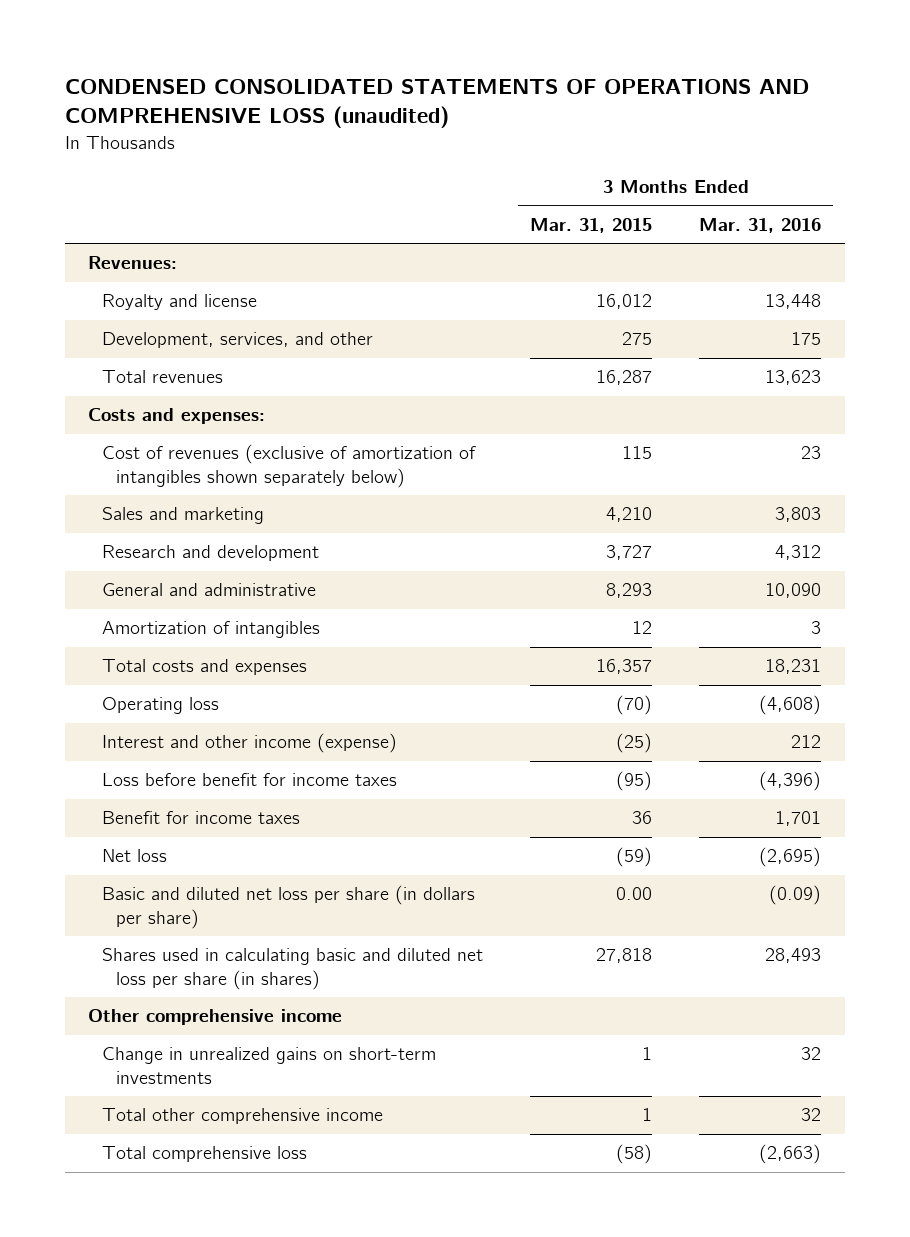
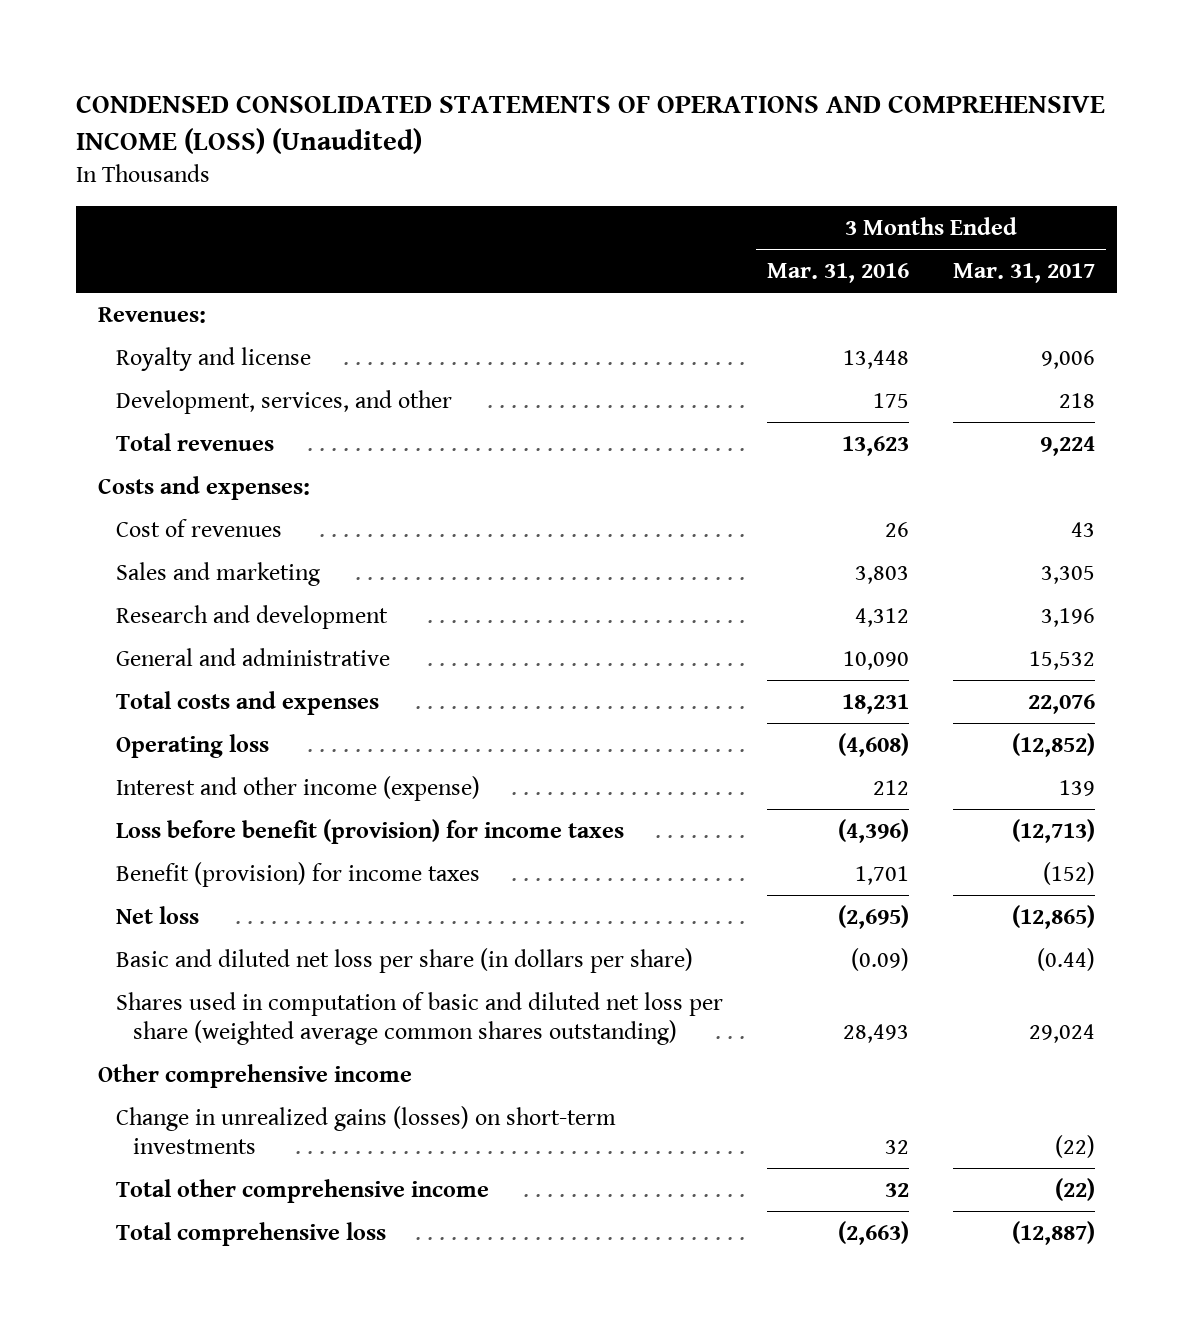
- CONDENSED CONSOLIDATED STATEMENTS OF OPERATIONS AND COMPREHENSIVE LOSS (unaudited)
+ CONDENSED CONSOLIDATED STATEMENTS OF OPERATIONS AND COMPREHENSIVE INCOME (LOSS) (Unaudited)
- | 3 Months Ended Mar. 31, 2015 | 3 Months Ended Mar. 31, 2016
+ | 3 Months Ended Mar. 31, 2016 | 3 Months Ended Mar. 31, 2017
- Cost of revenues (exclusive of amortization of intangibles shown separately below) | 115 | 23
+ Cost of revenues | 26 | 43
- Amortization of intangibles | 12 | 3
- Loss before benefit for income taxes | (95) | (4,396)
- Benefit for income taxes | 36 | 1,701
+ Loss before benefit (provision) for income taxes | (4,396) | (12,713)
+ Benefit (provision) for income taxes | 1,701 | (152)
- Shares used in calculating basic and diluted net loss per share (in shares) | 27,818 | 28,493
+ Shares used in computation of basic and diluted net loss per share (weighted average common shares outstanding) | 28,493 | 29,024
- Change in unrealized gains on short-term investments | 1 | 32
+ Change in unrealized gains (losses) on short-term investments | 32 | (22)

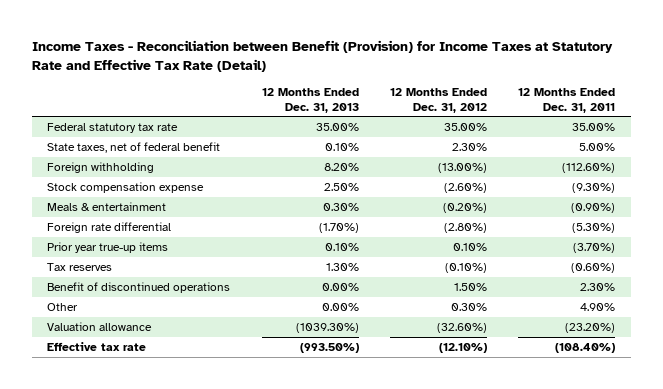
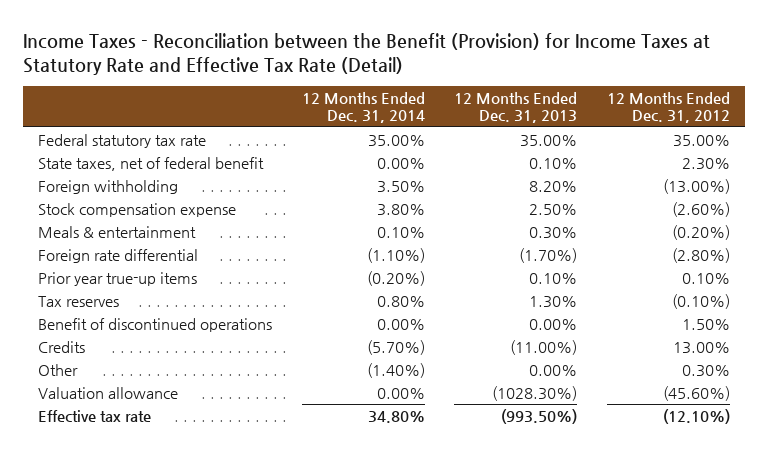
- Income Taxes - Reconciliation between Benefit (Provision) for Income Taxes at Statutory Rate and Effective Tax Rate (Detail)
+ Income Taxes - Reconciliation between the Benefit (Provision) for Income Taxes at Statutory Rate and Effective Tax Rate (Detail)
- | 12 Months Ended Dec. 31, 2013 | 12 Months Ended Dec. 31, 2012 | 12 Months Ended Dec. 31, 2011
+ | 12 Months Ended Dec. 31, 2014 | 12 Months Ended Dec. 31, 2013 | 12 Months Ended Dec. 31, 2012
+ Credits | (5.70%) | (11.00%) | 13.00%
- Valuation allowance | (1039.30%) | (32.60%) | (23.20%)
+ Valuation allowance | 0.00% | (1028.30%) | (45.60%)

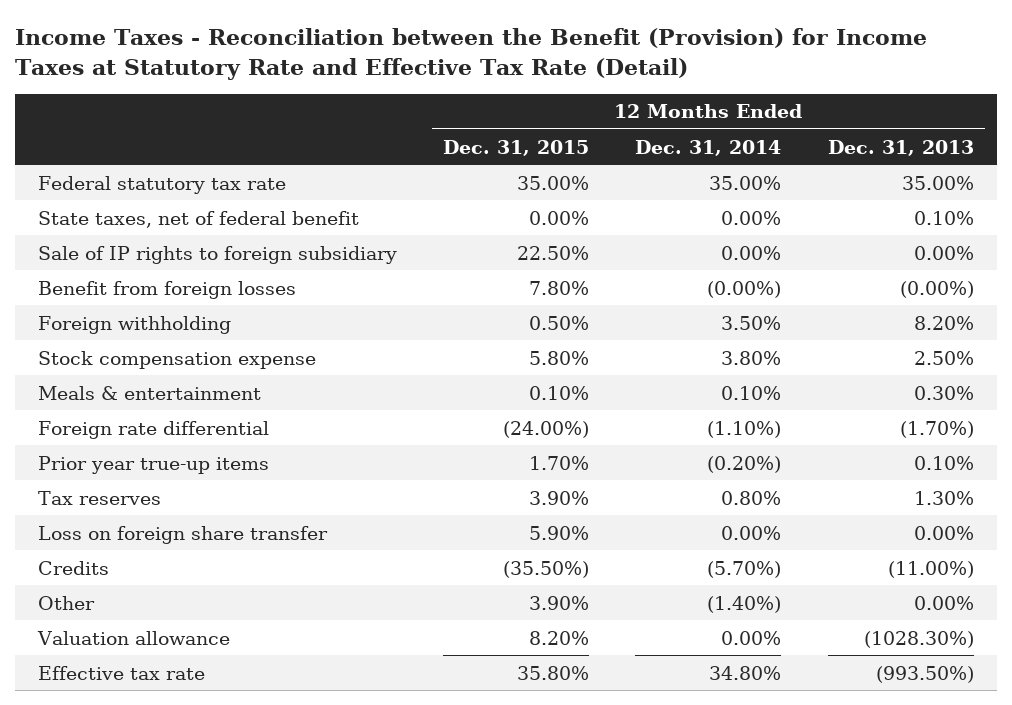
- | 12 Months Ended Dec. 31, 2014 | 12 Months Ended Dec. 31, 2013 | 12 Months Ended Dec. 31, 2012
+ | 12 Months Ended Dec. 31, 2015 | 12 Months Ended Dec. 31, 2014 | 12 Months Ended Dec. 31, 2013
+ Sale of IP rights to foreign subsidiary | 22.50% | 0.00% | 0.00%
+ Benefit from foreign losses | 7.80% | (0.00%) | (0.00%)
- Benefit of discontinued operations | 0.00% | 0.00% | 1.50%
+ Loss on foreign share transfer | 5.90% | 0.00% | 0.00%

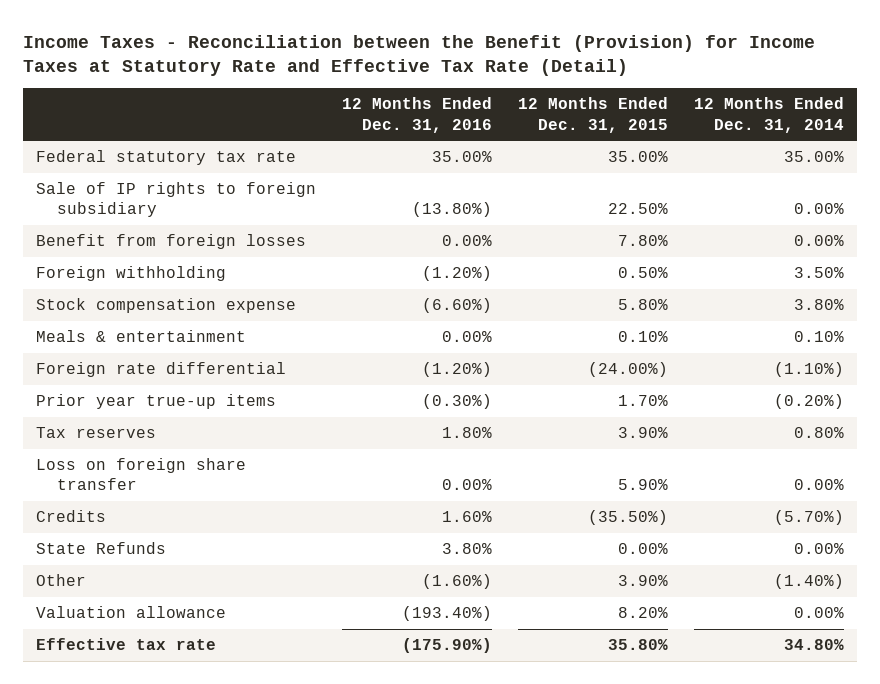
- | 12 Months Ended Dec. 31, 2015 | 12 Months Ended Dec. 31, 2014 | 12 Months Ended Dec. 31, 2013
+ | 12 Months Ended Dec. 31, 2016 | 12 Months Ended Dec. 31, 2015 | 12 Months Ended Dec. 31, 2014
- State taxes, net of federal benefit | 0.00% | 0.00% | 0.10%
- Benefit from foreign losses | 7.80% | (0.00%) | (0.00%)
+ Benefit from foreign losses | 0.00% | 7.80% | 0.00%
+ State Refunds | 3.80% | 0.00% | 0.00%

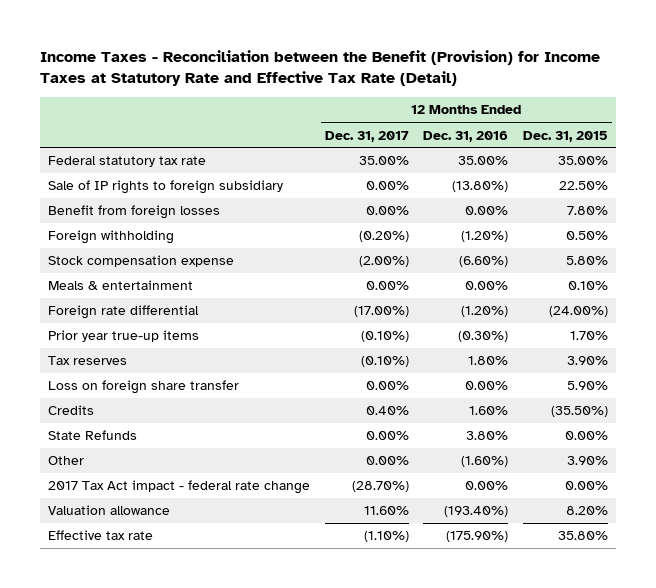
- | 12 Months Ended Dec. 31, 2016 | 12 Months Ended Dec. 31, 2015 | 12 Months Ended Dec. 31, 2014
+ | 12 Months Ended Dec. 31, 2017 | 12 Months Ended Dec. 31, 2016 | 12 Months Ended Dec. 31, 2015
+ 2017 Tax Act impact - federal rate change | (28.70%) | 0.00% | 0.00%

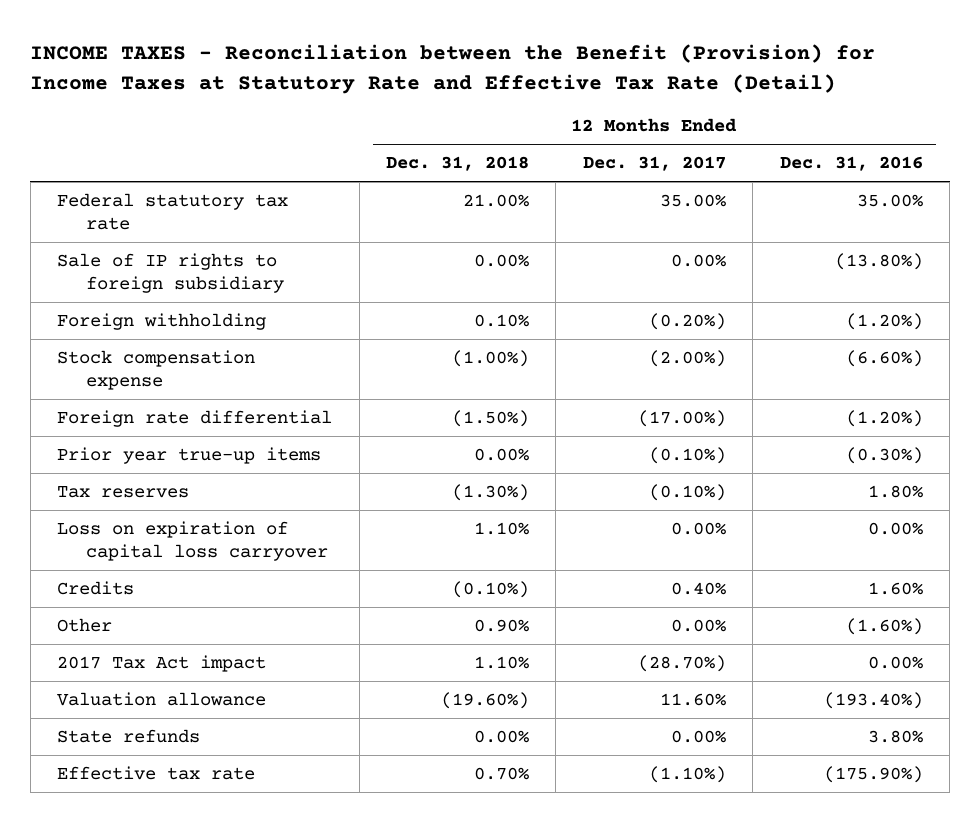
- Income Taxes - Reconciliation between the Benefit (Provision) for Income Taxes at Statutory Rate and Effective Tax Rate (Detail)
+ INCOME TAXES - Reconciliation between the Benefit (Provision) for Income Taxes at Statutory Rate and Effective Tax Rate (Detail)
- | 12 Months Ended Dec. 31, 2017 | 12 Months Ended Dec. 31, 2016 | 12 Months Ended Dec. 31, 2015
+ | 12 Months Ended Dec. 31, 2018 | 12 Months Ended Dec. 31, 2017 | 12 Months Ended Dec. 31, 2016
- Benefit from foreign losses | 0.00% | 0.00% | 7.80%
- Meals & entertainment | 0.00% | 0.00% | 0.10%
- Loss on foreign share transfer | 0.00% | 0.00% | 5.90%
+ Loss on expiration of capital loss carryover | 1.10% | 0.00% | 0.00%
- State Refunds | 0.00% | 3.80% | 0.00%
- 2017 Tax Act impact - federal rate change | (28.70%) | 0.00% | 0.00%
+ 2017 Tax Act impact | 1.10% | (28.70%) | 0.00%
+ State refunds | 0.00% | 0.00% | 3.80%

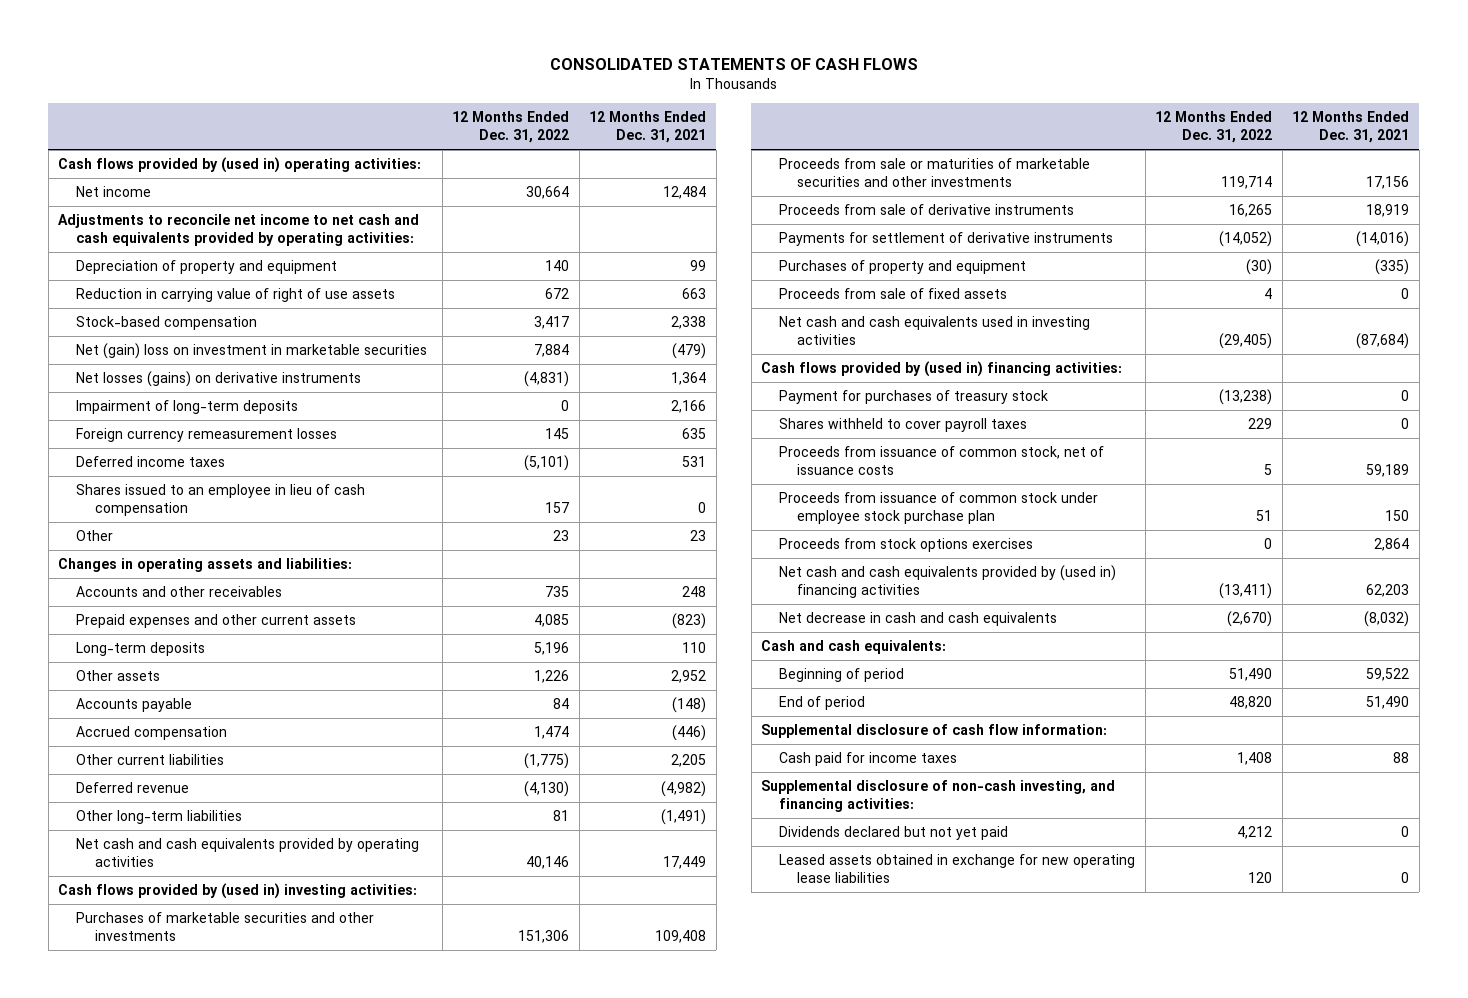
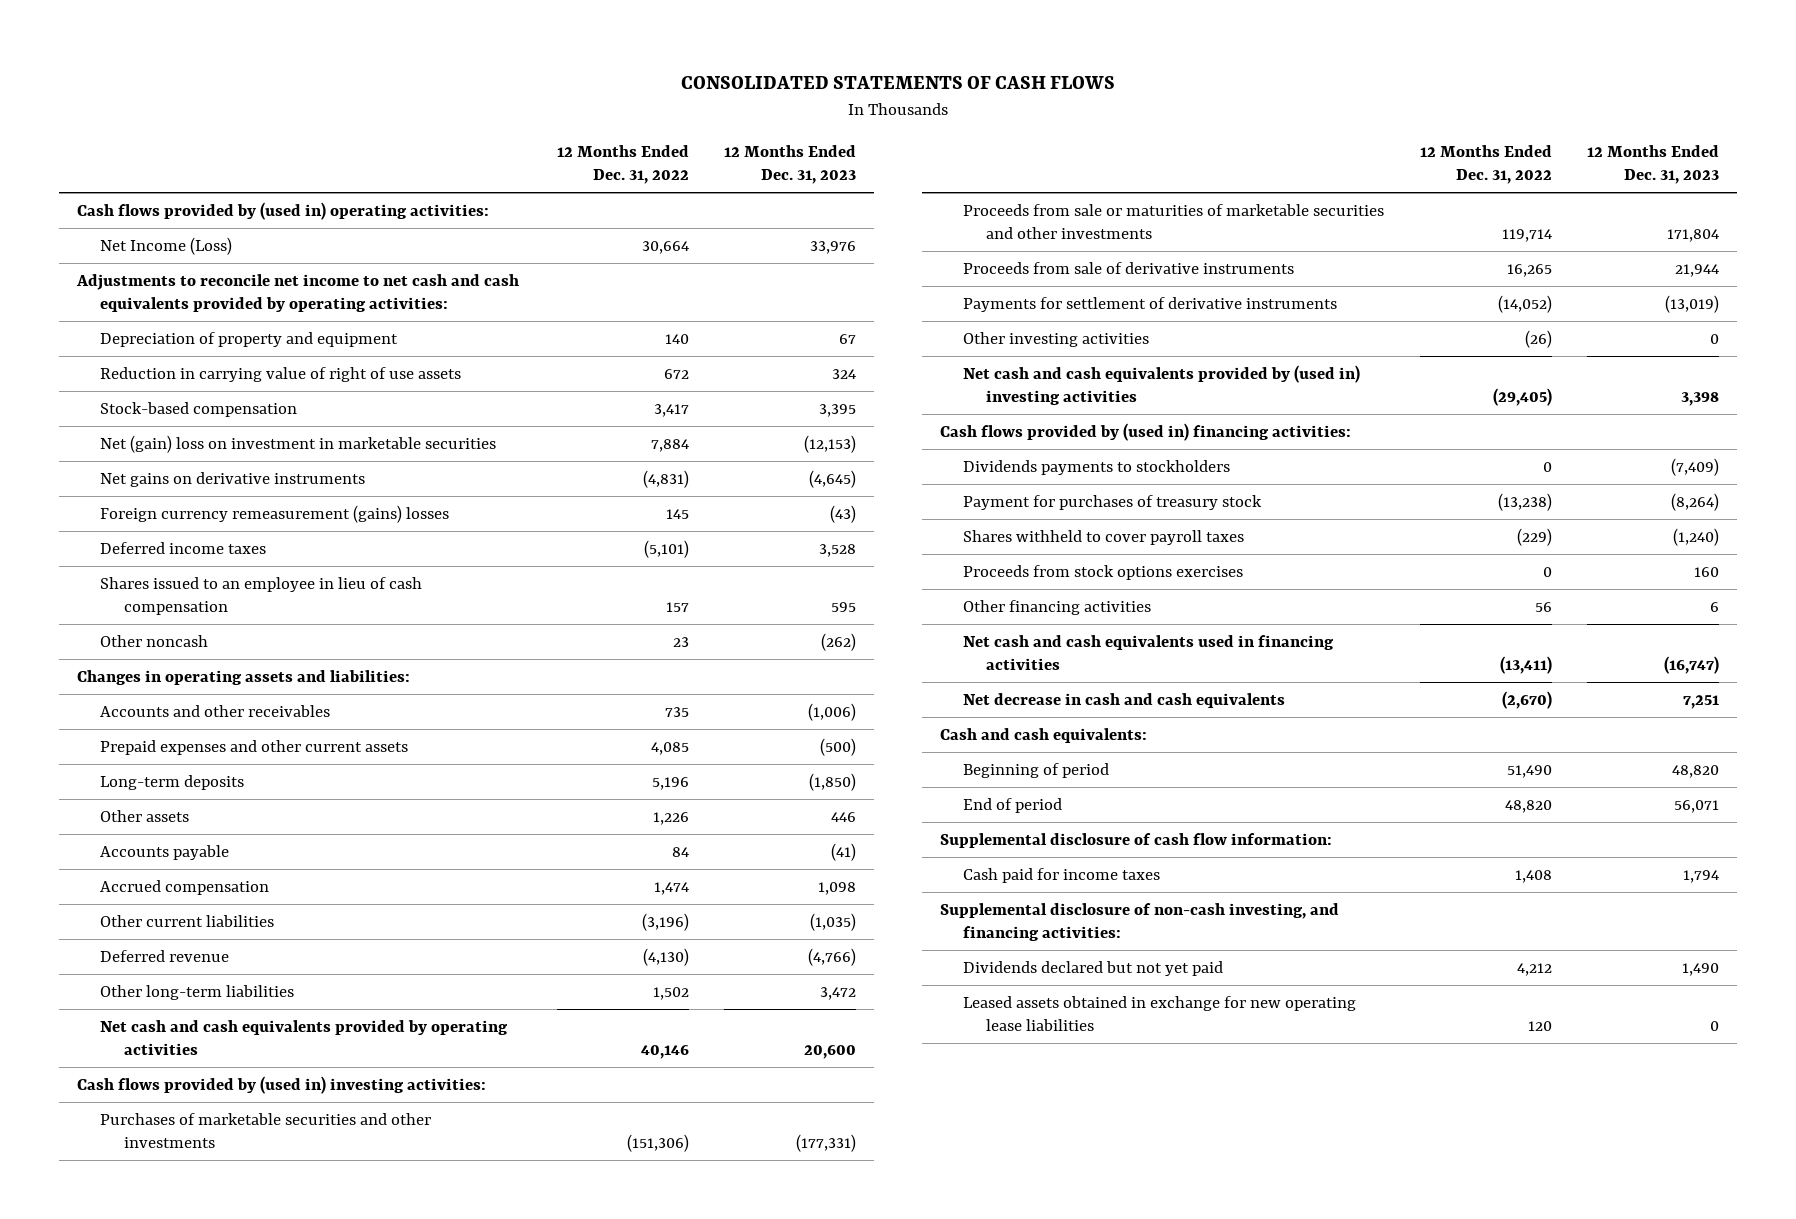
- | 12 Months Ended Dec. 31, 2022 | 12 Months Ended Dec. 31, 2021
+ | 12 Months Ended Dec. 31, 2022 | 12 Months Ended Dec. 31, 2023
- Net income | 30,664 | 12,484
+ Net Income (Loss) | 30,664 | 33,976
- Net losses (gains) on derivative instruments | (4,831) | 1,364
- Impairment of long-term deposits | 0 | 2,166
- Foreign currency remeasurement losses | 145 | 635
+ Net gains on derivative instruments | (4,831) | (4,645)
+ Foreign currency remeasurement (gains) losses | 145 | (43)
- Other | 23 | 23
+ Other noncash | 23 | (262)
- Other current liabilities | (1,775) | 2,205
+ Other current liabilities | (3,196) | (1,035)
- Other long-term liabilities | 81 | (1,491)
+ Other long-term liabilities | 1,502 | 3,472
- Purchases of marketable securities and other investments | 151,306 | 109,408
+ Purchases of marketable securities and other investments | (151,306) | (177,331)
- Purchases of property and equipment | (30) | (335)
- Proceeds from sale of fixed assets | 4 | 0
- Net cash and cash equivalents used in investing activities | (29,405) | (87,684)
+ Other investing activities | (26) | 0
+ Net cash and cash equivalents provided by (used in) investing activities | (29,405) | 3,398
+ Dividends payments to stockholders | 0 | (7,409)
- Shares withheld to cover payroll taxes | 229 | 0
- Proceeds from issuance of common stock, net of issuance costs | 5 | 59,189
- Proceeds from issuance of common stock under employee stock purchase plan | 51 | 150
+ Shares withheld to cover payroll taxes | (229) | (1,240)
- Net cash and cash equivalents provided by (used in) financing activities | (13,411) | 62,203
+ Other financing activities | 56 | 6
+ Net cash and cash equivalents used in financing activities | (13,411) | (16,747)

